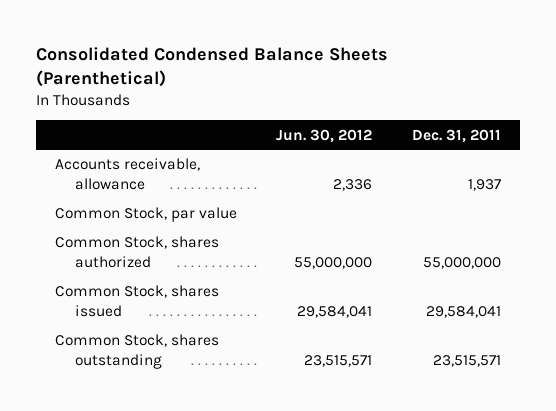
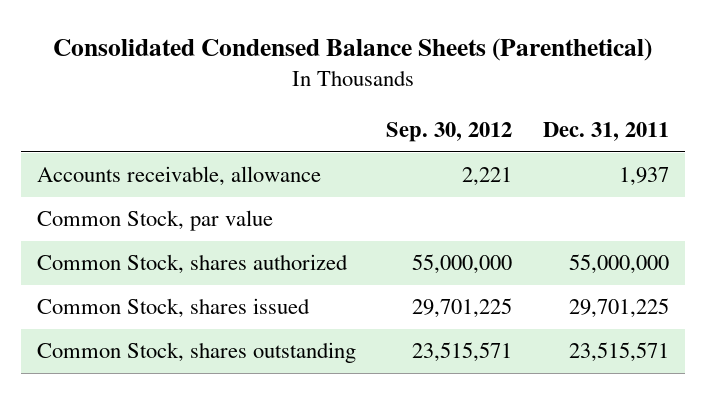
- | Jun. 30, 2012 | Dec. 31, 2011
+ | Sep. 30, 2012 | Dec. 31, 2011
- Common Stock, shares issued | 29,584,041 | 29,584,041
+ Common Stock, shares issued | 29,701,225 | 29,701,225

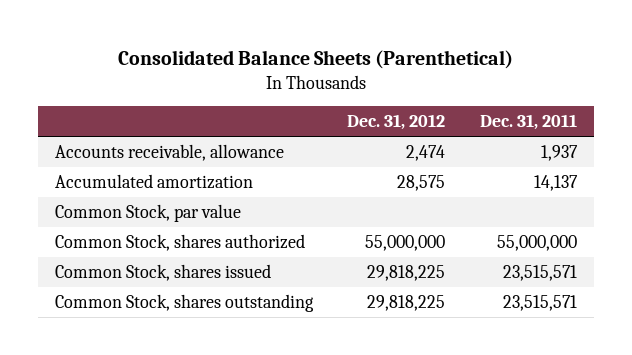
- Consolidated Condensed Balance Sheets (Parenthetical)
+ Consolidated Balance Sheets (Parenthetical)
- | Sep. 30, 2012 | Dec. 31, 2011
+ | Dec. 31, 2012 | Dec. 31, 2011
+ Accumulated amortization | 28,575 | 14,137
- Common Stock, shares issued | 29,701,225 | 29,701,225
+ Common Stock, shares issued | 29,818,225 | 23,515,571

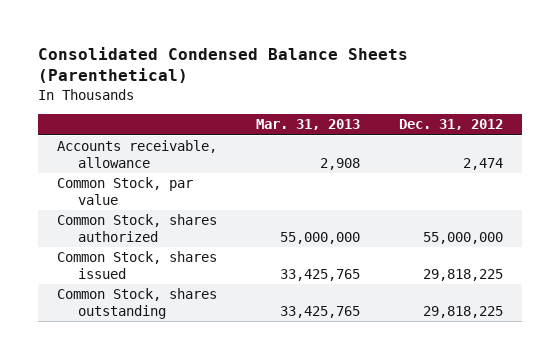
- Consolidated Balance Sheets (Parenthetical)
+ Consolidated Condensed Balance Sheets (Parenthetical)
- | Dec. 31, 2012 | Dec. 31, 2011
+ | Mar. 31, 2013 | Dec. 31, 2012
- Accumulated amortization | 28,575 | 14,137

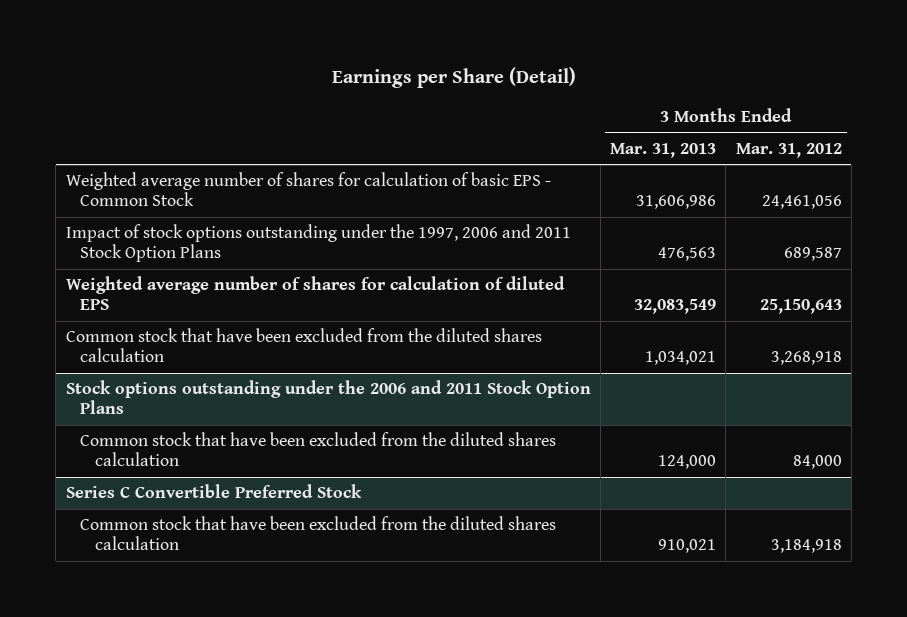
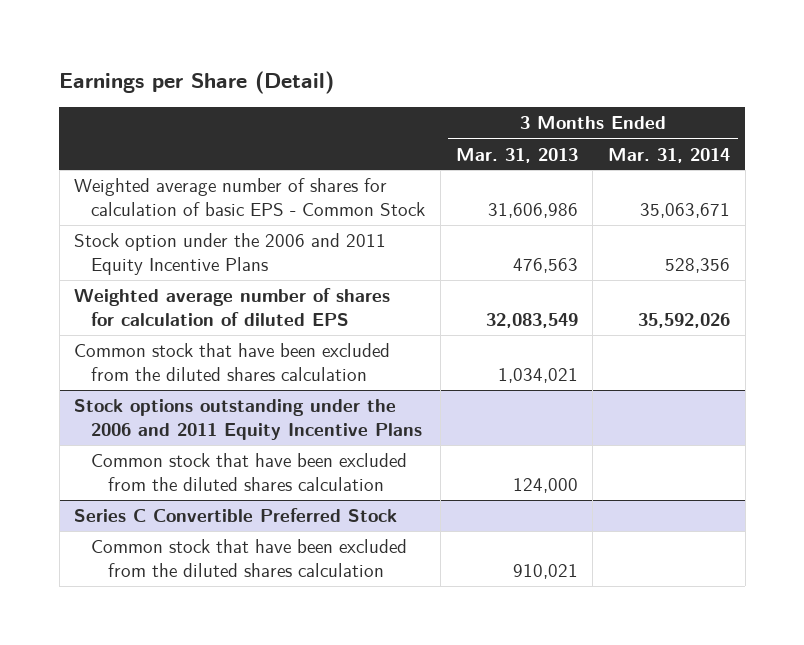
- | 3 Months Ended Mar. 31, 2013 | 3 Months Ended Mar. 31, 2012
+ | 3 Months Ended Mar. 31, 2013 | 3 Months Ended Mar. 31, 2014
- Impact of stock options outstanding under the 1997, 2006 and 2011 Stock Option Plans | 476,563 | 689,587
+ Stock option under the 2006 and 2011 Equity Incentive Plans | 476,563 | 528,356
- Stock options outstanding under the 2006 and 2011 Stock Option Plans
+ Stock options outstanding under the 2006 and 2011 Equity Incentive Plans

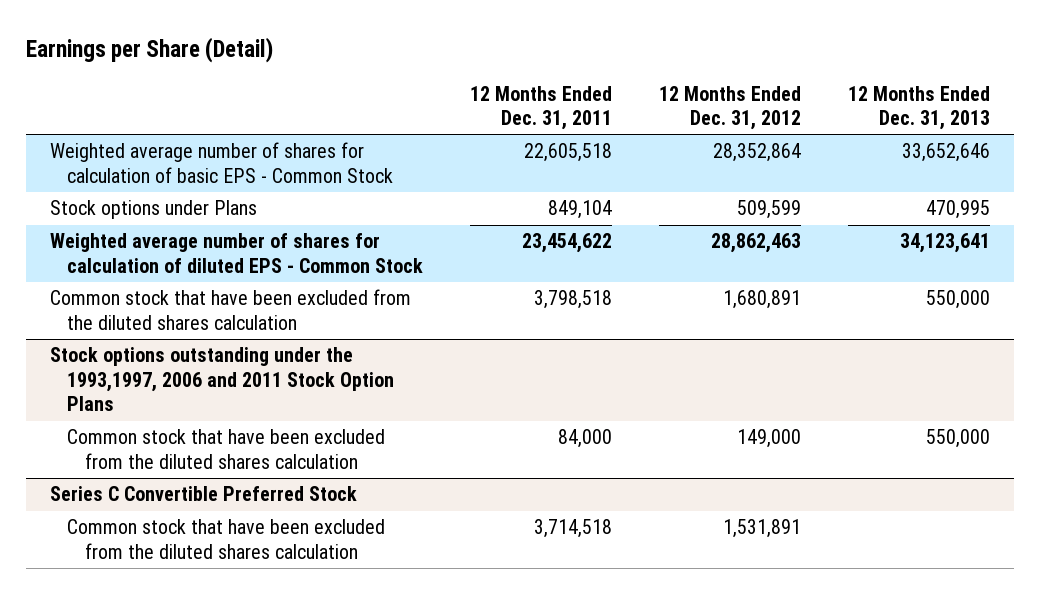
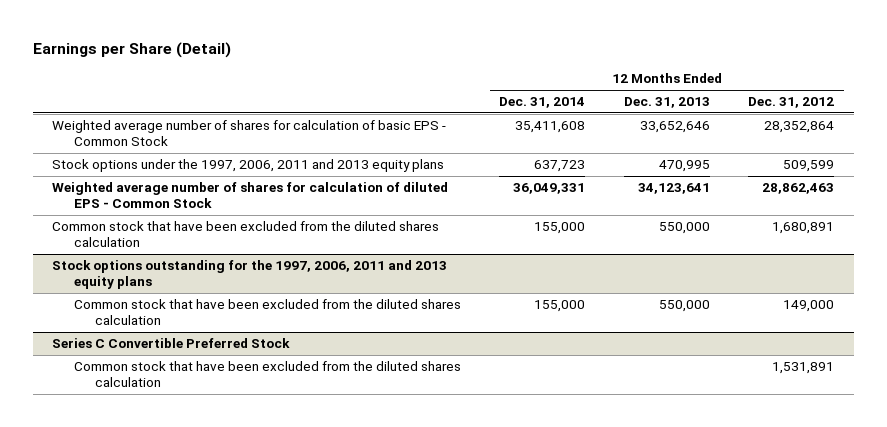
- | 12 Months Ended Dec. 31, 2011 | 12 Months Ended Dec. 31, 2012 | 12 Months Ended Dec. 31, 2013
+ | 12 Months Ended Dec. 31, 2014 | 12 Months Ended Dec. 31, 2013 | 12 Months Ended Dec. 31, 2012
- Stock options under Plans | 849,104 | 509,599 | 470,995
+ Stock options under the 1997, 2006, 2011 and 2013 equity plans | 637,723 | 470,995 | 509,599
- Stock options outstanding under the 1993,1997, 2006 and 2011 Stock Option Plans
+ Stock options outstanding for the 1997, 2006, 2011 and 2013 equity plans

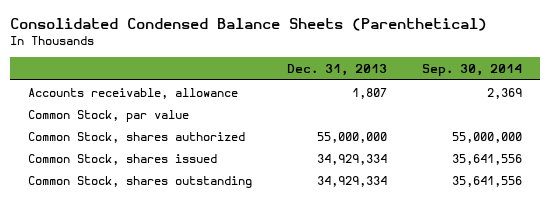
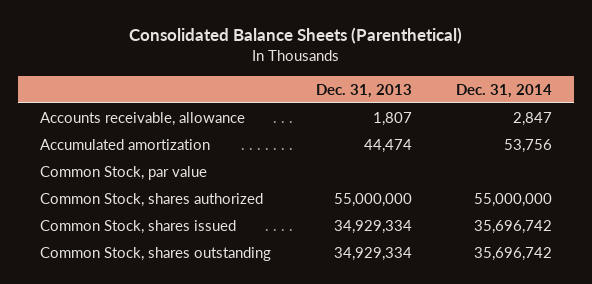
- Consolidated Condensed Balance Sheets (Parenthetical)
+ Consolidated Balance Sheets (Parenthetical)
- | Dec. 31, 2013 | Sep. 30, 2014
+ | Dec. 31, 2013 | Dec. 31, 2014
+ Accumulated amortization | 44,474 | 53,756

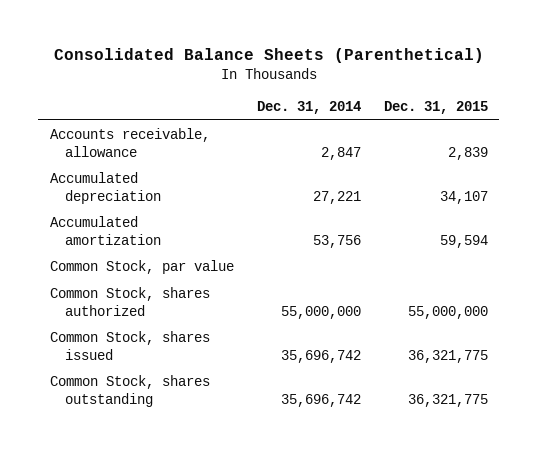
- | Dec. 31, 2013 | Dec. 31, 2014
+ | Dec. 31, 2014 | Dec. 31, 2015
+ Accumulated depreciation | 27,221 | 34,107

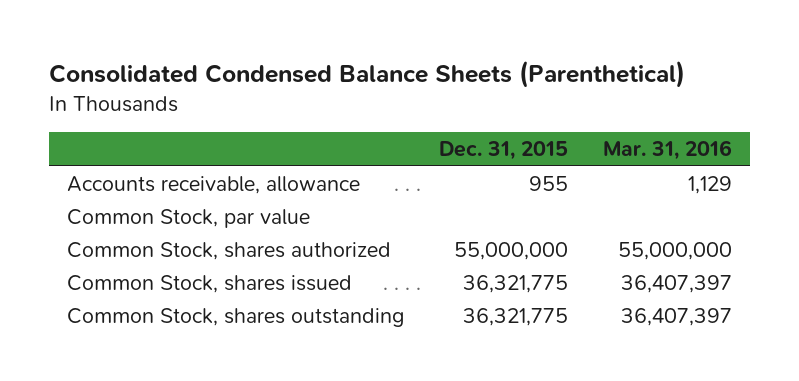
- Consolidated Balance Sheets (Parenthetical)
+ Consolidated Condensed Balance Sheets (Parenthetical)
- | Dec. 31, 2014 | Dec. 31, 2015
+ | Dec. 31, 2015 | Mar. 31, 2016
- Accounts receivable, allowance | 2,847 | 2,839
- Accumulated depreciation | 27,221 | 34,107
- Accumulated amortization | 53,756 | 59,594
+ Accounts receivable, allowance | 955 | 1,129

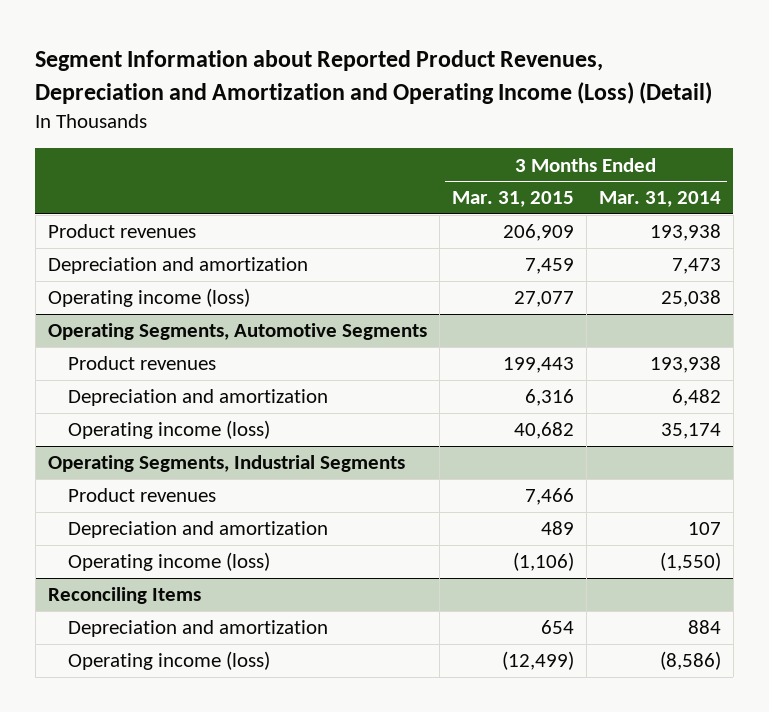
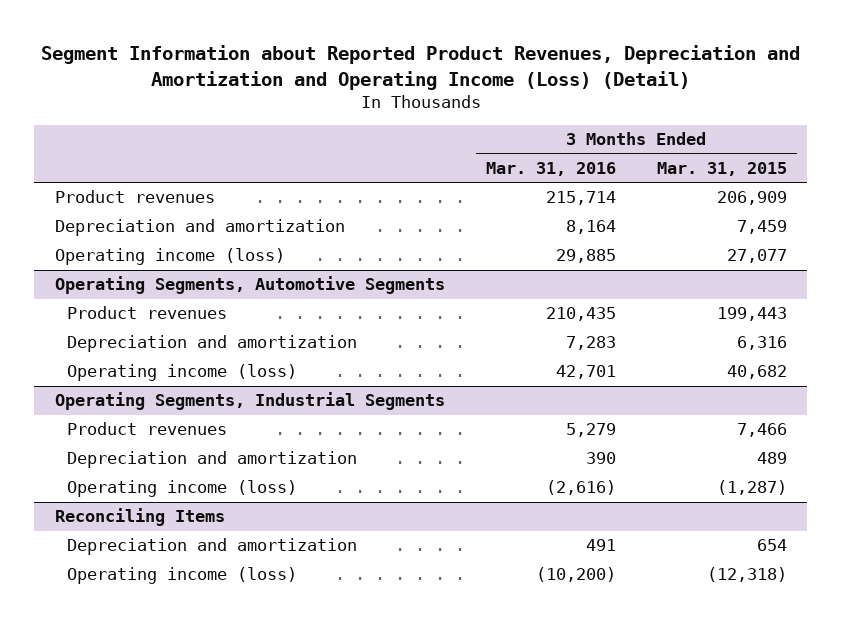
- | 3 Months Ended Mar. 31, 2015 | 3 Months Ended Mar. 31, 2014
+ | 3 Months Ended Mar. 31, 2016 | 3 Months Ended Mar. 31, 2015
@ Operating Segments, Industrial Segments
- Operating income (loss) | (1,106) | (1,550)
+ Operating income (loss) | (2,616) | (1,287)
@ Reconciling Items
- Operating income (loss) | (12,499) | (8,586)
+ Operating income (loss) | (10,200) | (12,318)

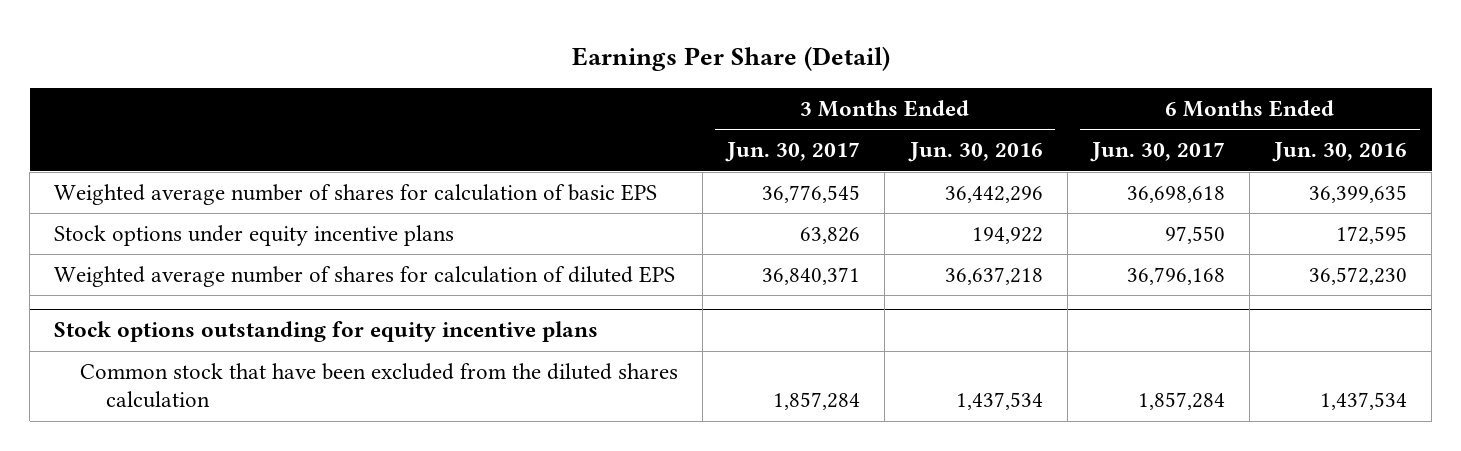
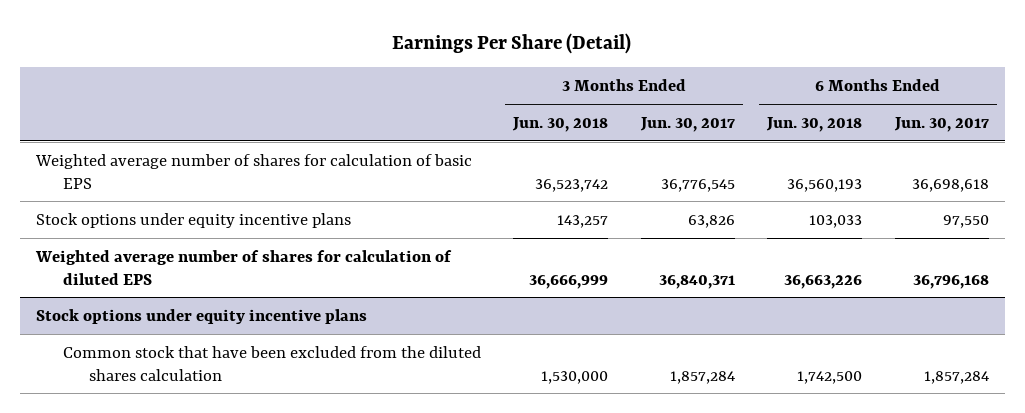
- | 3 Months Ended Jun. 30, 2017 | 3 Months Ended Jun. 30, 2016 | 6 Months Ended Jun. 30, 2017 | 6 Months Ended Jun. 30, 2016
+ | 3 Months Ended Jun. 30, 2018 | 3 Months Ended Jun. 30, 2017 | 6 Months Ended Jun. 30, 2018 | 6 Months Ended Jun. 30, 2017
- Stock options outstanding for equity incentive plans
+ Stock options under equity incentive plans

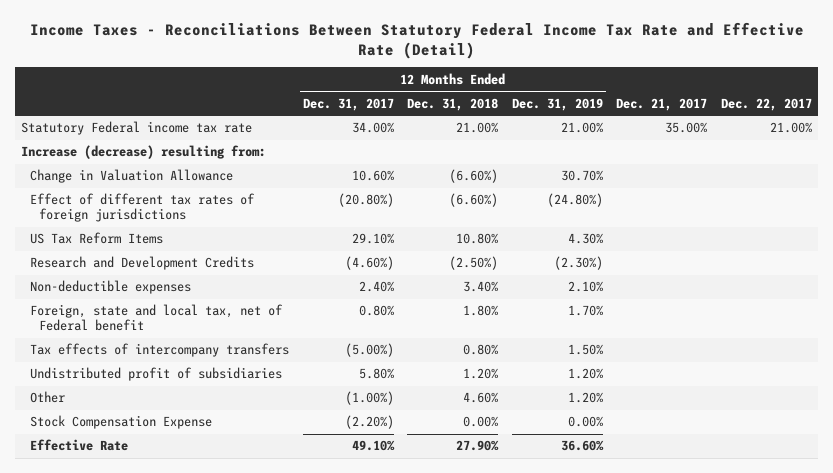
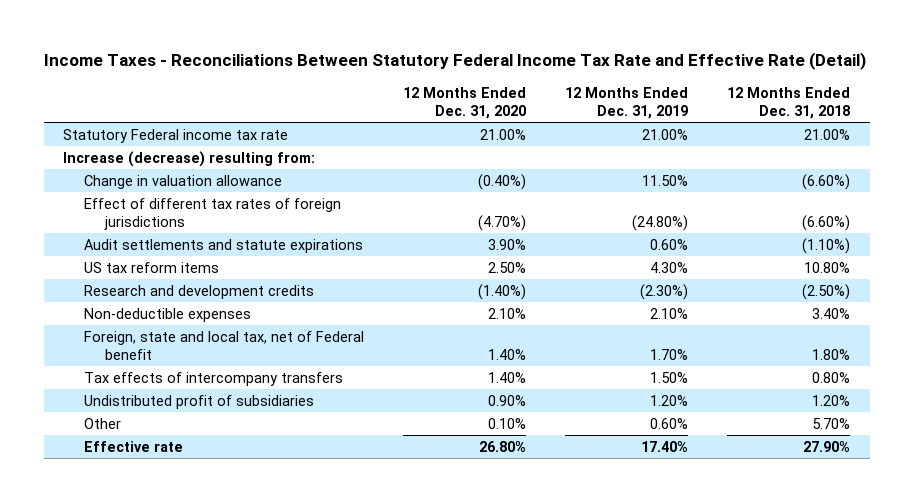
- | 12 Months Ended Dec. 31, 2017 | 12 Months Ended Dec. 31, 2018 | 12 Months Ended Dec. 31, 2019 | Dec. 21, 2017 | Dec. 22, 2017
+ | 12 Months Ended Dec. 31, 2020 | 12 Months Ended Dec. 31, 2019 | 12 Months Ended Dec. 31, 2018
- Change in Valuation Allowance | 10.60% | (6.60%) | 30.70% | |
+ Change in valuation allowance | (0.40%) | 11.50% | (6.60%)
- US Tax Reform Items | 29.10% | 10.80% | 4.30% | |
- Research and Development Credits | (4.60%) | (2.50%) | (2.30%) | |
+ Audit settlements and statute expirations | 3.90% | 0.60% | (1.10%)
+ US tax reform items | 2.50% | 4.30% | 10.80%
+ Research and development credits | (1.40%) | (2.30%) | (2.50%)
- Other | (1.00%) | 4.60% | 1.20% | |
- Stock Compensation Expense | (2.20%) | 0.00% | 0.00% | |
- Effective Rate | 49.10% | 27.90% | 36.60% | |
+ Other | 0.10% | 0.60% | 5.70%
+ Effective rate | 26.80% | 17.40% | 27.90%

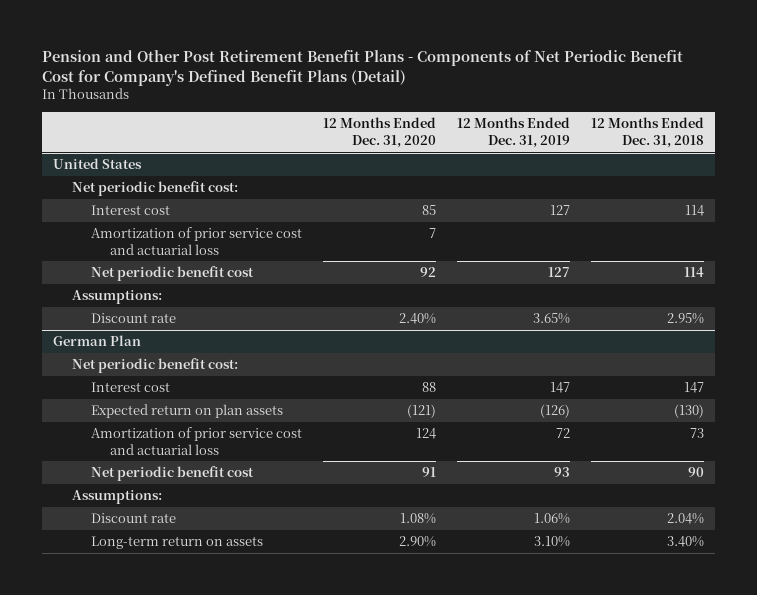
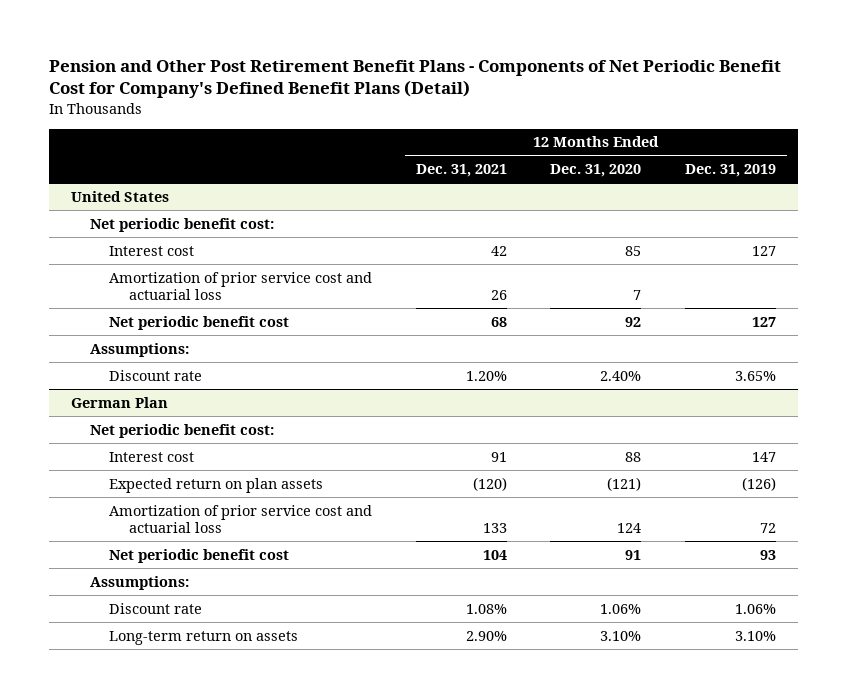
- | 12 Months Ended Dec. 31, 2020 | 12 Months Ended Dec. 31, 2019 | 12 Months Ended Dec. 31, 2018
+ | 12 Months Ended Dec. 31, 2021 | 12 Months Ended Dec. 31, 2020 | 12 Months Ended Dec. 31, 2019
@ German Plan
- Discount rate | 1.08% | 1.06% | 2.04%
- Long-term return on assets | 2.90% | 3.10% | 3.40%
+ Discount rate | 1.08% | 1.06% | 1.06%
+ Long-term return on assets | 2.90% | 3.10% | 3.10%

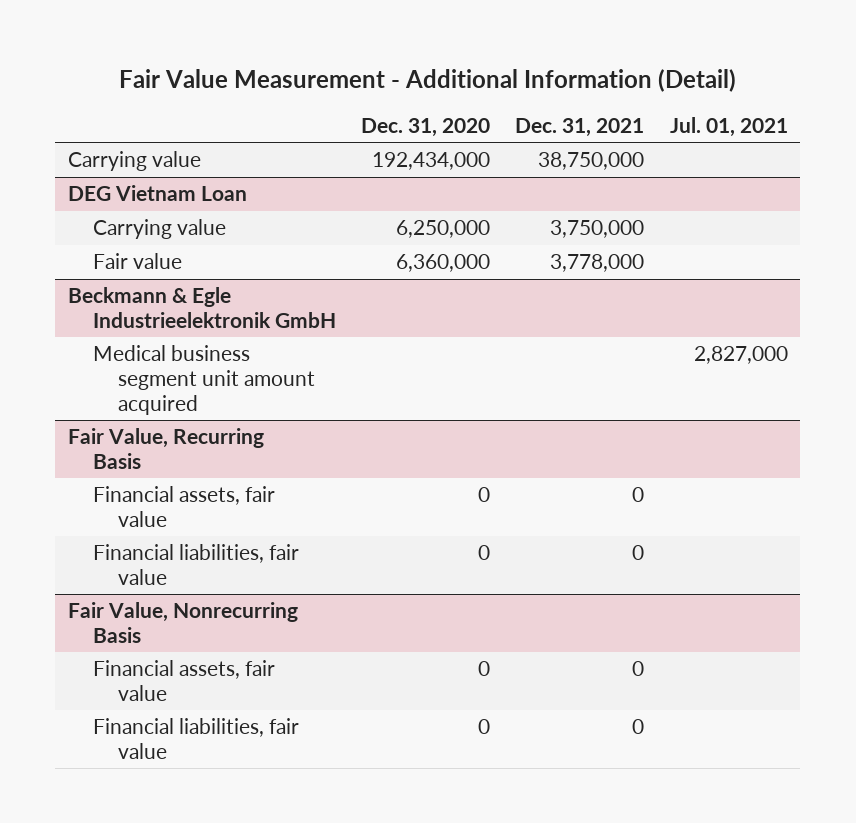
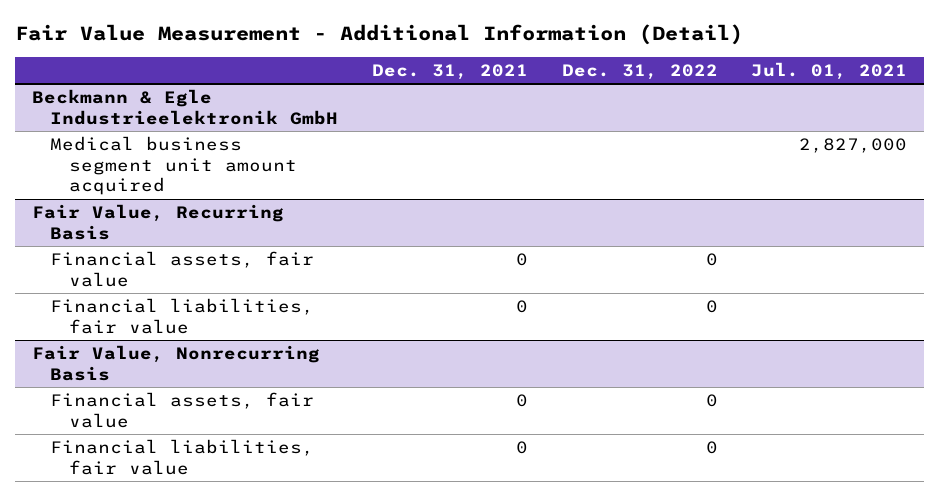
- | Dec. 31, 2020 | Dec. 31, 2021 | Jul. 01, 2021
+ | Dec. 31, 2021 | Dec. 31, 2022 | Jul. 01, 2021
- Carrying value | 192,434,000 | 38,750,000 |
- DEG Vietnam Loan
- Carrying value | 6,250,000 | 3,750,000 |
- Fair value | 6,360,000 | 3,778,000 |

